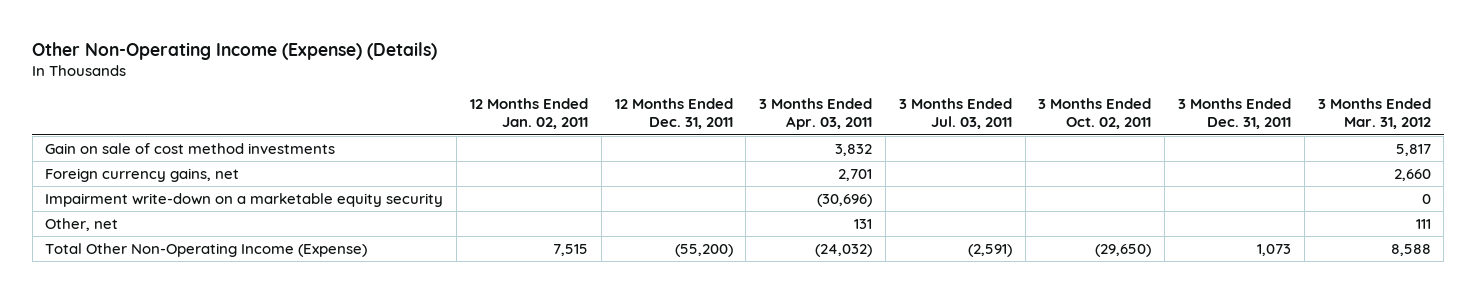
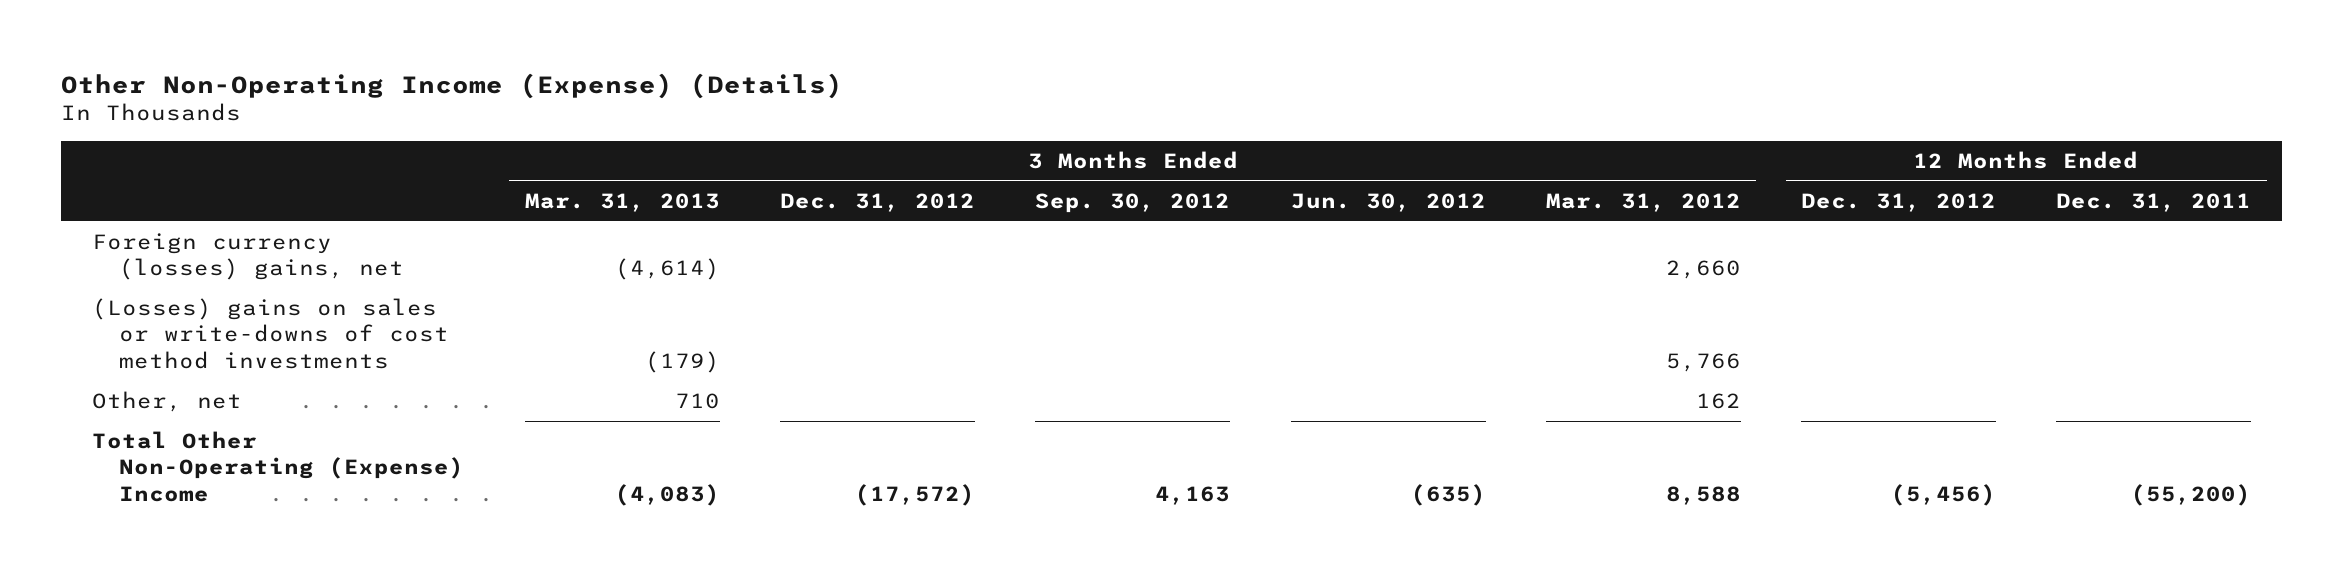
- | 12 Months Ended Jan. 02, 2011 | 12 Months Ended Dec. 31, 2011 | 3 Months Ended Apr. 03, 2011 | 3 Months Ended Jul. 03, 2011 | 3 Months Ended Oct. 02, 2011 | 3 Months Ended Dec. 31, 2011 | 3 Months Ended Mar. 31, 2012
+ | 3 Months Ended Mar. 31, 2013 | 3 Months Ended Dec. 31, 2012 | 3 Months Ended Sep. 30, 2012 | 3 Months Ended Jun. 30, 2012 | 3 Months Ended Mar. 31, 2012 | 12 Months Ended Dec. 31, 2012 | 12 Months Ended Dec. 31, 2011
- Gain on sale of cost method investments | | | 3,832 | | | | 5,817
- Foreign currency gains, net | | | 2,701 | | | | 2,660
- Impairment write-down on a marketable equity security | | | (30,696) | | | | 0
- Other, net | | | 131 | | | | 111
- Total Other Non-Operating Income (Expense) | 7,515 | (55,200) | (24,032) | (2,591) | (29,650) | 1,073 | 8,588
+ Foreign currency (losses) gains, net | (4,614) | | | | 2,660 | |
+ (Losses) gains on sales or write-downs of cost method investments | (179) | | | | 5,766 | |
+ Other, net | 710 | | | | 162 | |
+ Total Other Non-Operating (Expense) Income | (4,083) | (17,572) | 4,163 | (635) | 8,588 | (5,456) | (55,200)

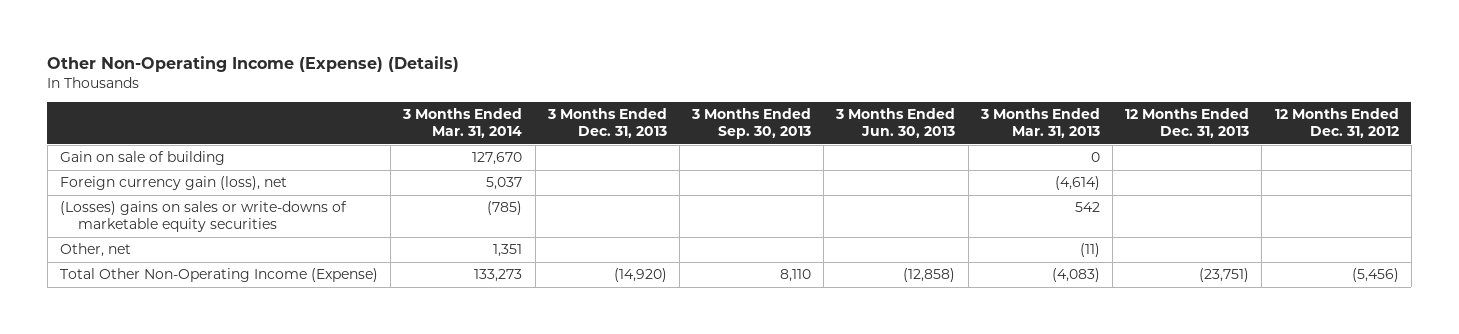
- | 3 Months Ended Mar. 31, 2013 | 3 Months Ended Dec. 31, 2012 | 3 Months Ended Sep. 30, 2012 | 3 Months Ended Jun. 30, 2012 | 3 Months Ended Mar. 31, 2012 | 12 Months Ended Dec. 31, 2012 | 12 Months Ended Dec. 31, 2011
+ | 3 Months Ended Mar. 31, 2014 | 3 Months Ended Dec. 31, 2013 | 3 Months Ended Sep. 30, 2013 | 3 Months Ended Jun. 30, 2013 | 3 Months Ended Mar. 31, 2013 | 12 Months Ended Dec. 31, 2013 | 12 Months Ended Dec. 31, 2012
- Foreign currency (losses) gains, net | (4,614) | | | | 2,660 | |
- (Losses) gains on sales or write-downs of cost method investments | (179) | | | | 5,766 | |
- Other, net | 710 | | | | 162 | |
- Total Other Non-Operating (Expense) Income | (4,083) | (17,572) | 4,163 | (635) | 8,588 | (5,456) | (55,200)
+ Gain on sale of building | 127,670 | | | | 0 | |
+ Foreign currency gain (loss), net | 5,037 | | | | (4,614) | |
+ (Losses) gains on sales or write-downs of marketable equity securities | (785) | | | | 542 | |
+ Other, net | 1,351 | | | | (11) | |
+ Total Other Non-Operating Income (Expense) | 133,273 | (14,920) | 8,110 | (12,858) | (4,083) | (23,751) | (5,456)

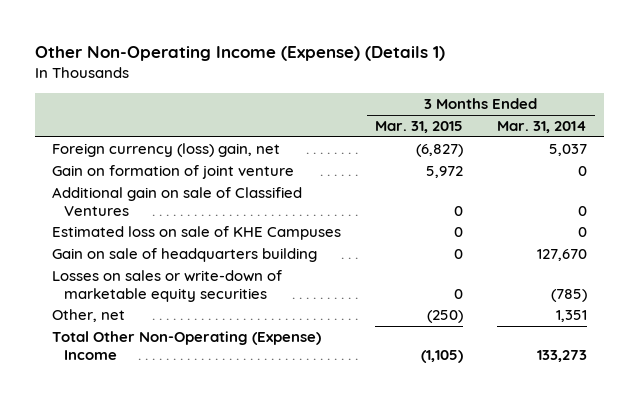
- Other Non-Operating Income (Expense) (Details)
+ Other Non-Operating Income (Expense) (Details 1)
- | 3 Months Ended Mar. 31, 2014 | 3 Months Ended Dec. 31, 2013 | 3 Months Ended Sep. 30, 2013 | 3 Months Ended Jun. 30, 2013 | 3 Months Ended Mar. 31, 2013 | 12 Months Ended Dec. 31, 2013 | 12 Months Ended Dec. 31, 2012
+ | 3 Months Ended Mar. 31, 2015 | 3 Months Ended Mar. 31, 2014
- Gain on sale of building | 127,670 | | | | 0 | |
- Foreign currency gain (loss), net | 5,037 | | | | (4,614) | |
- (Losses) gains on sales or write-downs of marketable equity securities | (785) | | | | 542 | |
+ Foreign currency (loss) gain, net | (6,827) | 5,037
+ Gain on formation of joint venture | 5,972 | 0
+ Additional gain on sale of Classified Ventures | 0 | 0
+ Estimated loss on sale of KHE Campuses | 0 | 0
+ Gain on sale of headquarters building | 0 | 127,670
+ Losses on sales or write-down of marketable equity securities | 0 | (785)
- Total Other Non-Operating Income (Expense) | 133,273 | (14,920) | 8,110 | (12,858) | (4,083) | (23,751) | (5,456)
+ Total Other Non-Operating (Expense) Income | (1,105) | 133,273

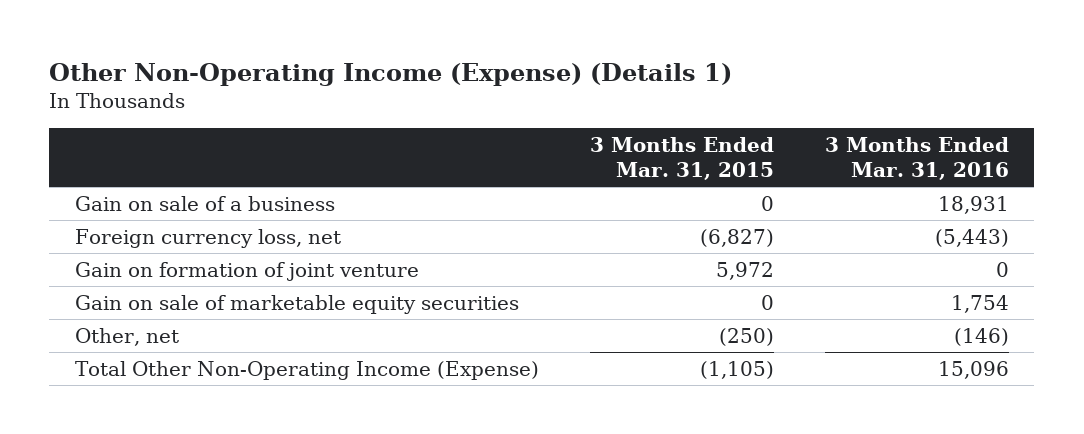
- | 3 Months Ended Mar. 31, 2015 | 3 Months Ended Mar. 31, 2014
+ | 3 Months Ended Mar. 31, 2015 | 3 Months Ended Mar. 31, 2016
- Foreign currency (loss) gain, net | (6,827) | 5,037
+ Gain on sale of a business | 0 | 18,931
+ Foreign currency loss, net | (6,827) | (5,443)
- Additional gain on sale of Classified Ventures | 0 | 0
- Estimated loss on sale of KHE Campuses | 0 | 0
- Gain on sale of headquarters building | 0 | 127,670
- Losses on sales or write-down of marketable equity securities | 0 | (785)
+ Gain on sale of marketable equity securities | 0 | 1,754
- Total Other Non-Operating (Expense) Income | (1,105) | 133,273
+ Total Other Non-Operating Income (Expense) | (1,105) | 15,096

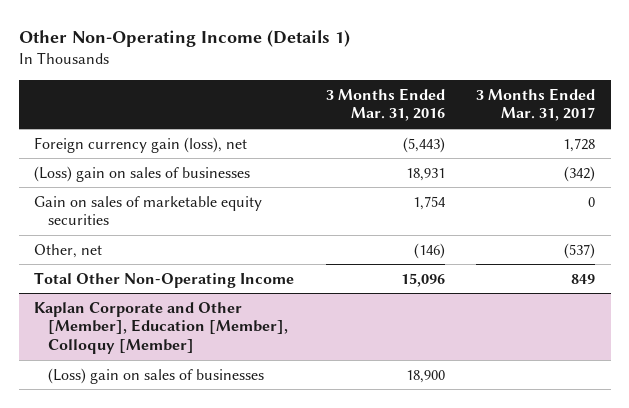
- Other Non-Operating Income (Expense) (Details 1)
+ Other Non-Operating Income (Details 1)
- | 3 Months Ended Mar. 31, 2015 | 3 Months Ended Mar. 31, 2016
+ | 3 Months Ended Mar. 31, 2016 | 3 Months Ended Mar. 31, 2017
- Gain on sale of a business | 0 | 18,931
- Foreign currency loss, net | (6,827) | (5,443)
- Gain on formation of joint venture | 5,972 | 0
- Gain on sale of marketable equity securities | 0 | 1,754
+ Foreign currency gain (loss), net | (5,443) | 1,728
+ (Loss) gain on sales of businesses | 18,931 | (342)
+ Gain on sales of marketable equity securities | 1,754 | 0
- Total Other Non-Operating Income (Expense) | (1,105) | 15,096
+ Total Other Non-Operating Income | 15,096 | 849
+ Kaplan Corporate and Other [Member], Education [Member], Colloquy [Member]
+ (Loss) gain on sales of businesses | 18,900 |

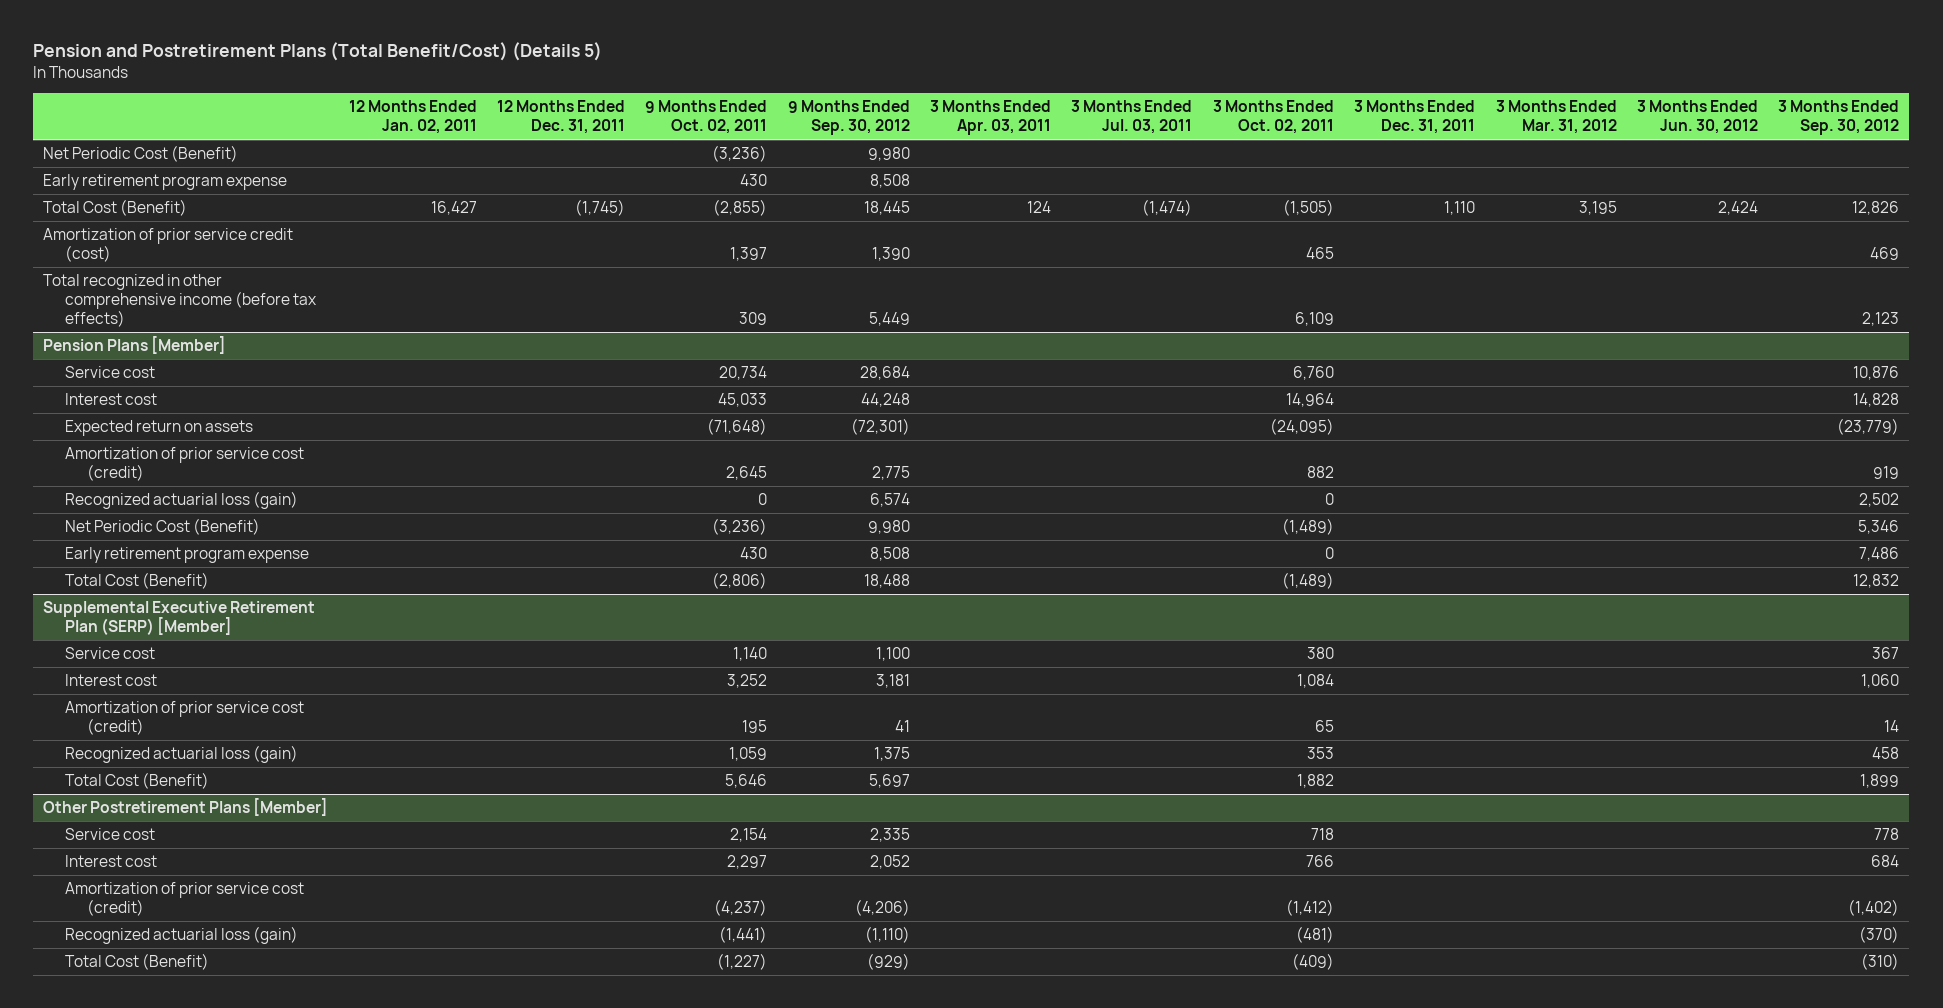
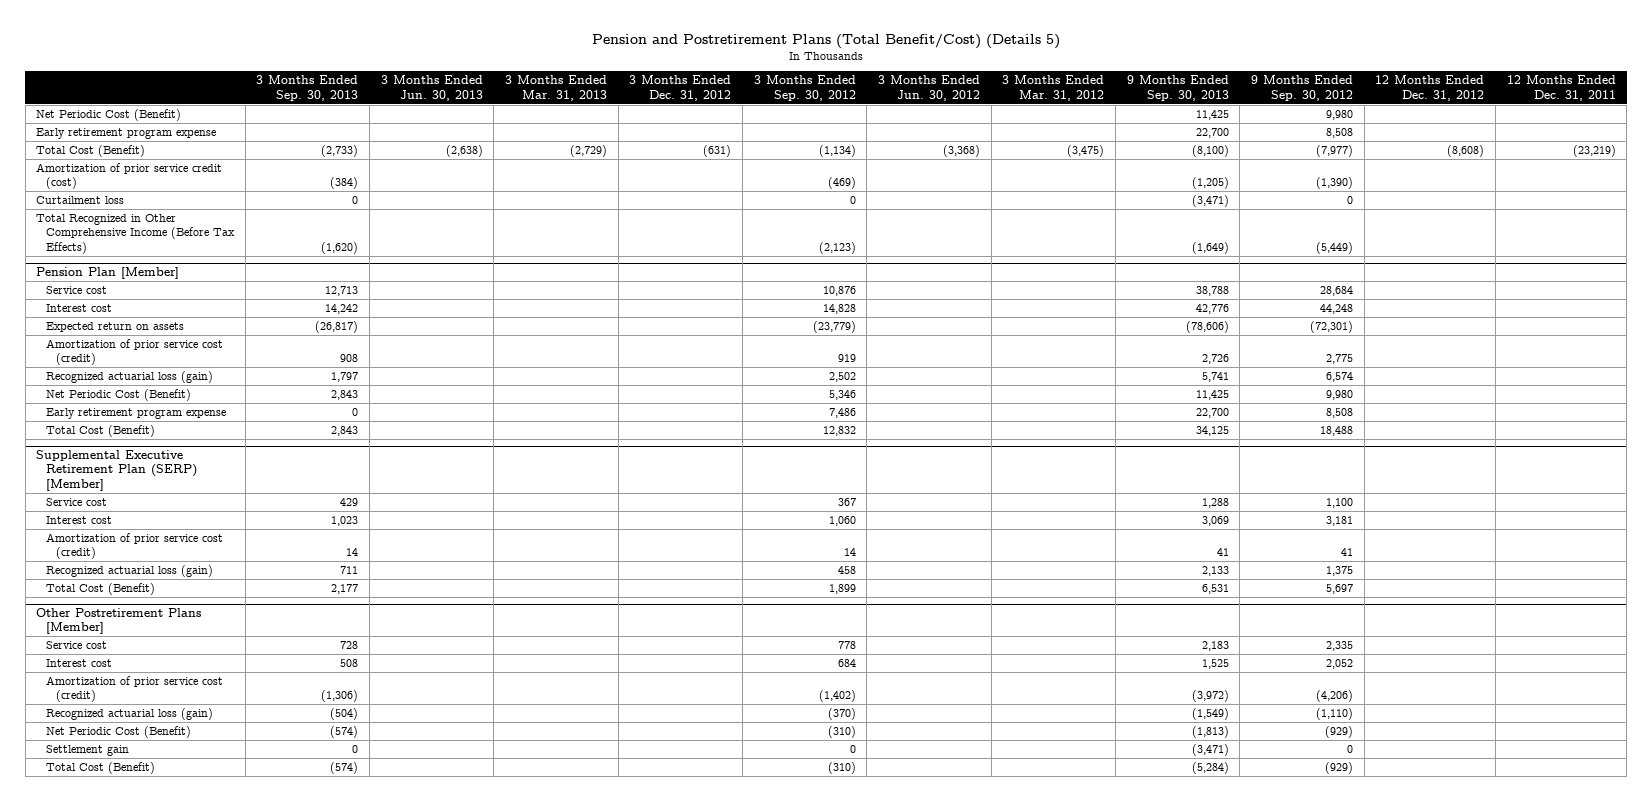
- | 12 Months Ended Jan. 02, 2011 | 12 Months Ended Dec. 31, 2011 | 9 Months Ended Oct. 02, 2011 | 9 Months Ended Sep. 30, 2012 | 3 Months Ended Apr. 03, 2011 | 3 Months Ended Jul. 03, 2011 | 3 Months Ended Oct. 02, 2011 | 3 Months Ended Dec. 31, 2011 | 3 Months Ended Mar. 31, 2012 | 3 Months Ended Jun. 30, 2012 | 3 Months Ended Sep. 30, 2012
+ | 3 Months Ended Sep. 30, 2013 | 3 Months Ended Jun. 30, 2013 | 3 Months Ended Mar. 31, 2013 | 3 Months Ended Dec. 31, 2012 | 3 Months Ended Sep. 30, 2012 | 3 Months Ended Jun. 30, 2012 | 3 Months Ended Mar. 31, 2012 | 9 Months Ended Sep. 30, 2013 | 9 Months Ended Sep. 30, 2012 | 12 Months Ended Dec. 31, 2012 | 12 Months Ended Dec. 31, 2011
- Total Cost (Benefit) | 16,427 | (1,745) | (2,855) | 18,445 | 124 | (1,474) | (1,505) | 1,110 | 3,195 | 2,424 | 12,826
- Amortization of prior service credit (cost) | | | 1,397 | 1,390 | | | 465 | | | | 469
- Total recognized in other comprehensive income (before tax effects) | | | 309 | 5,449 | | | 6,109 | | | | 2,123
- Pension Plans [Member]
+ Total Cost (Benefit) | (2,733) | (2,638) | (2,729) | (631) | (1,134) | (3,368) | (3,475) | (8,100) | (7,977) | (8,608) | (23,219)
+ Amortization of prior service credit (cost) | (384) | | | | (469) | | | (1,205) | (1,390) | |
+ Curtailment loss | 0 | | | | 0 | | | (3,471) | 0 | |
+ Total Recognized in Other Comprehensive Income (Before Tax Effects) | (1,620) | | | | (2,123) | | | (1,649) | (5,449) | |
+ Pension Plan [Member]
@ Other Postretirement Plans [Member]
+ Net Periodic Cost (Benefit) | (574) | | | | (310) | | | (1,813) | (929) | |
+ Settlement gain | 0 | | | | 0 | | | (3,471) | 0 | |

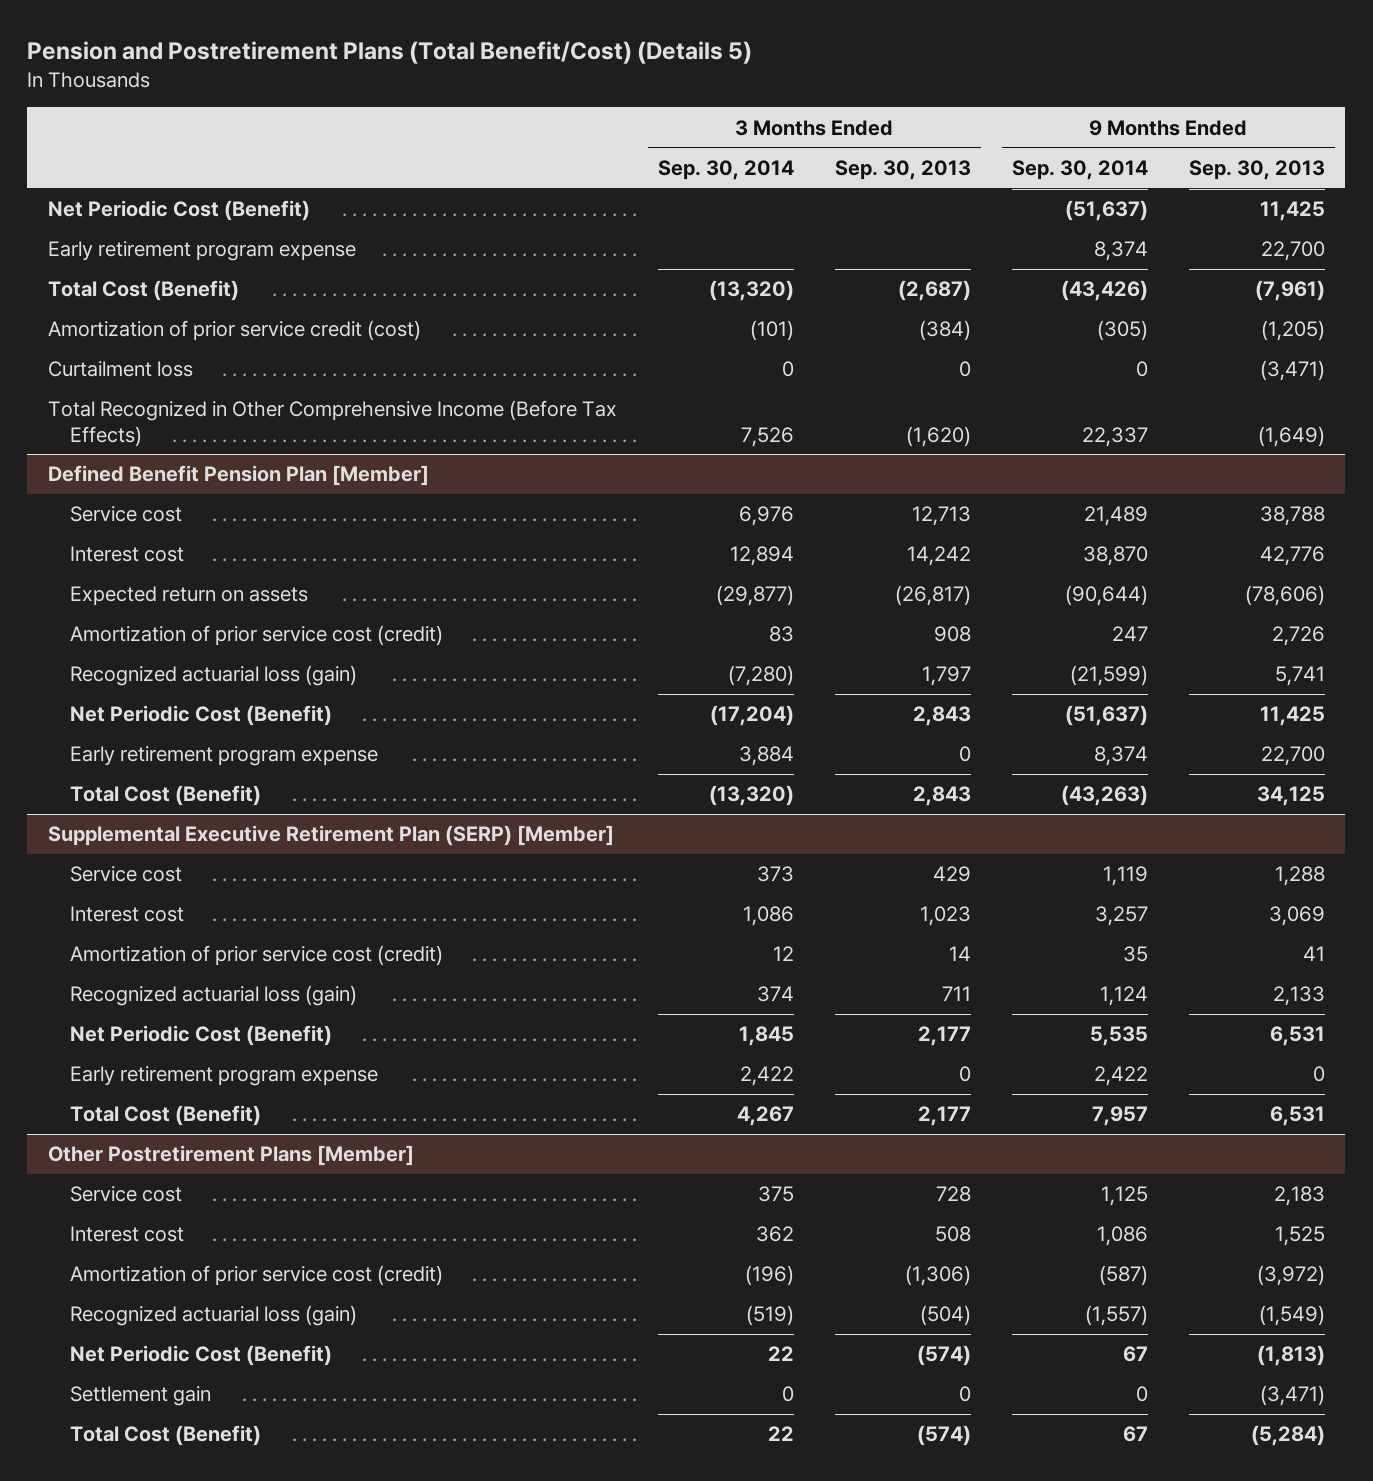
- | 3 Months Ended Sep. 30, 2013 | 3 Months Ended Jun. 30, 2013 | 3 Months Ended Mar. 31, 2013 | 3 Months Ended Dec. 31, 2012 | 3 Months Ended Sep. 30, 2012 | 3 Months Ended Jun. 30, 2012 | 3 Months Ended Mar. 31, 2012 | 9 Months Ended Sep. 30, 2013 | 9 Months Ended Sep. 30, 2012 | 12 Months Ended Dec. 31, 2012 | 12 Months Ended Dec. 31, 2011
+ | 3 Months Ended Sep. 30, 2014 | 3 Months Ended Sep. 30, 2013 | 9 Months Ended Sep. 30, 2014 | 9 Months Ended Sep. 30, 2013
- Total Cost (Benefit) | (2,733) | (2,638) | (2,729) | (631) | (1,134) | (3,368) | (3,475) | (8,100) | (7,977) | (8,608) | (23,219)
+ Total Cost (Benefit) | (13,320) | (2,687) | (43,426) | (7,961)
- Pension Plan [Member]
+ Defined Benefit Pension Plan [Member]
@ Supplemental Executive Retirement Plan (SERP) [Member]
+ Net Periodic Cost (Benefit) | 1,845 | 2,177 | 5,535 | 6,531
+ Early retirement program expense | 2,422 | 0 | 2,422 | 0

